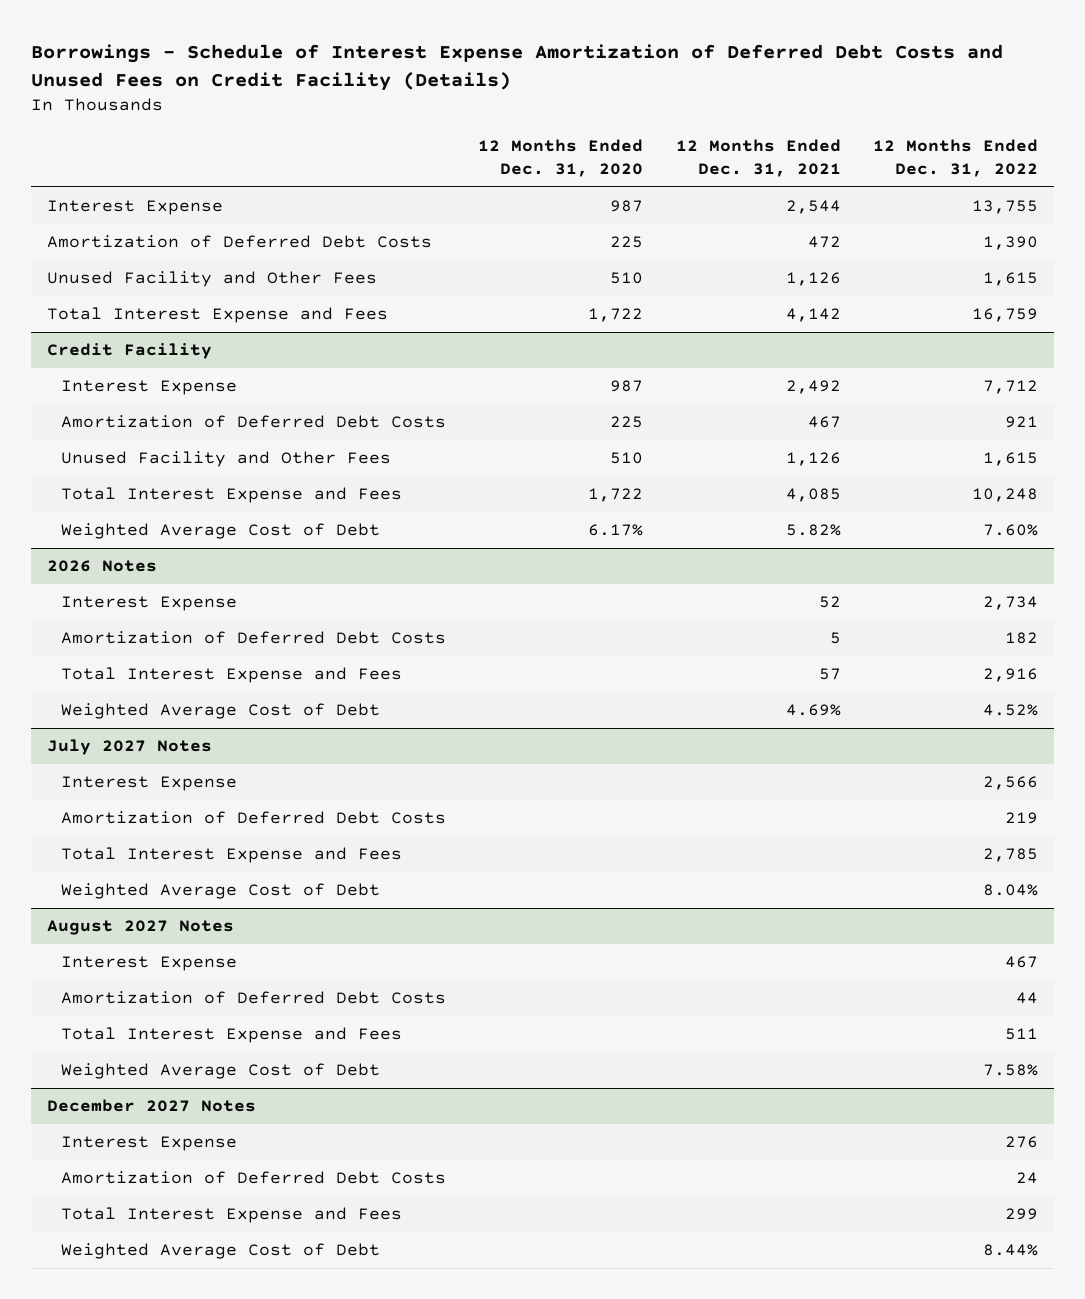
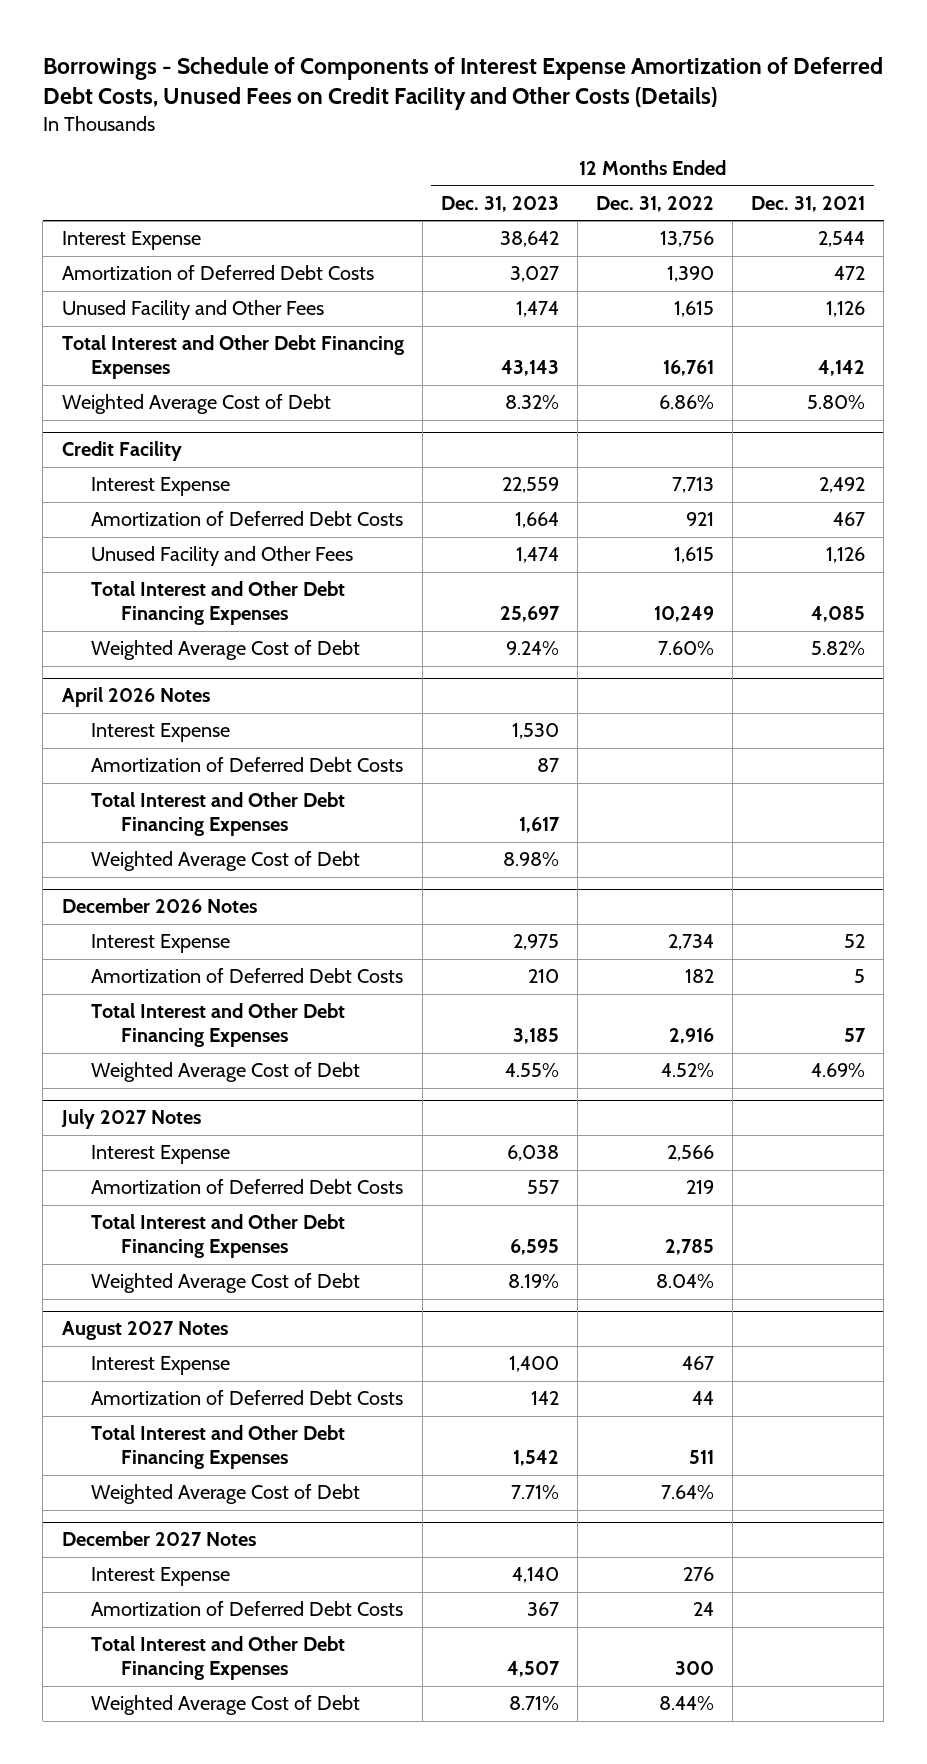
- Borrowings - Schedule of Interest Expense Amortization of Deferred Debt Costs and Unused Fees on Credit Facility (Details)
+ Borrowings - Schedule of Components of Interest Expense Amortization of Deferred Debt Costs, Unused Fees on Credit Facility and Other Costs (Details)
- | 12 Months Ended Dec. 31, 2020 | 12 Months Ended Dec. 31, 2021 | 12 Months Ended Dec. 31, 2022
+ | 12 Months Ended Dec. 31, 2023 | 12 Months Ended Dec. 31, 2022 | 12 Months Ended Dec. 31, 2021
- Interest Expense | 987 | 2,544 | 13,755
+ Interest Expense | 38,642 | 13,756 | 2,544
- Total Interest Expense and Fees | 1,722 | 4,142 | 16,759
+ Total Interest and Other Debt Financing Expenses | 43,143 | 16,761 | 4,142
+ Weighted Average Cost of Debt | 8.32% | 6.86% | 5.80%
@ Credit Facility
- Interest Expense | 987 | 2,492 | 7,712
+ Interest Expense | 22,559 | 7,713 | 2,492
- Total Interest Expense and Fees | 1,722 | 4,085 | 10,248
+ Total Interest and Other Debt Financing Expenses | 25,697 | 10,249 | 4,085
- 2026 Notes
+ April 2026 Notes
+ Interest Expense | 1,530 | |
+ Amortization of Deferred Debt Costs | 87 | |
+ Total Interest and Other Debt Financing Expenses | 1,617 | |
+ Weighted Average Cost of Debt | 8.98% | |
+ December 2026 Notes
- Total Interest Expense and Fees | | 57 | 2,916
+ Total Interest and Other Debt Financing Expenses | 3,185 | 2,916 | 57
@ July 2027 Notes
- Total Interest Expense and Fees | | | 2,785
+ Total Interest and Other Debt Financing Expenses | 6,595 | 2,785 |
@ August 2027 Notes
- Total Interest Expense and Fees | | | 511
- Weighted Average Cost of Debt | | | 7.58%
+ Total Interest and Other Debt Financing Expenses | 1,542 | 511 |
+ Weighted Average Cost of Debt | 7.71% | 7.64% |
@ December 2027 Notes
- Total Interest Expense and Fees | | | 299
+ Total Interest and Other Debt Financing Expenses | 4,507 | 300 |

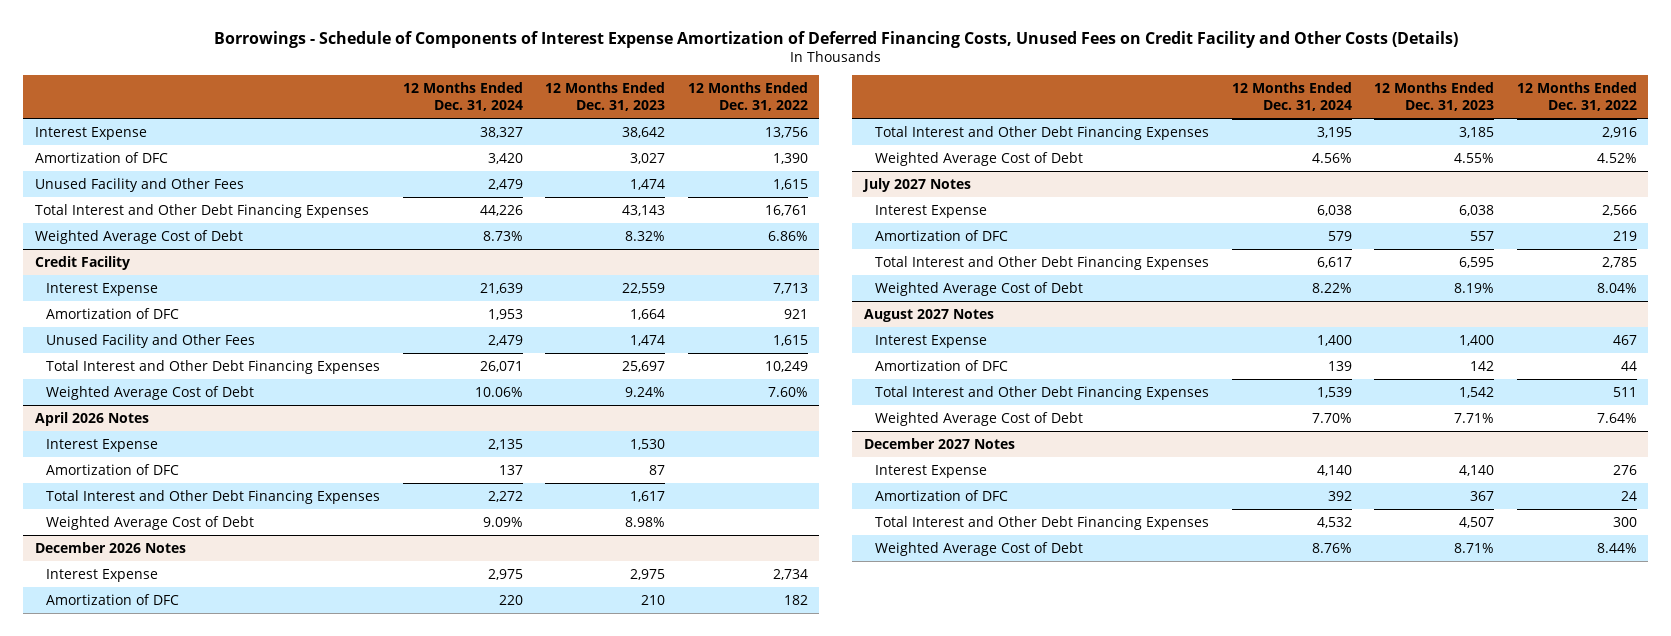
- Borrowings - Schedule of Components of Interest Expense Amortization of Deferred Debt Costs, Unused Fees on Credit Facility and Other Costs (Details)
+ Borrowings - Schedule of Components of Interest Expense Amortization of Deferred Financing Costs, Unused Fees on Credit Facility and Other Costs (Details)
- | 12 Months Ended Dec. 31, 2023 | 12 Months Ended Dec. 31, 2022 | 12 Months Ended Dec. 31, 2021
+ | 12 Months Ended Dec. 31, 2024 | 12 Months Ended Dec. 31, 2023 | 12 Months Ended Dec. 31, 2022
- Amortization of Deferred Debt Costs | 3,027 | 1,390 | 472
+ Amortization of DFC | 3,420 | 3,027 | 1,390
@ Credit Facility
- Amortization of Deferred Debt Costs | 1,664 | 921 | 467
+ Amortization of DFC | 1,953 | 1,664 | 921
@ April 2026 Notes
- Amortization of Deferred Debt Costs | 87 | |
+ Amortization of DFC | 137 | 87 |
@ December 2026 Notes
- Amortization of Deferred Debt Costs | 210 | 182 | 5
+ Amortization of DFC | 220 | 210 | 182
@ July 2027 Notes
- Amortization of Deferred Debt Costs | 557 | 219 |
+ Amortization of DFC | 579 | 557 | 219
@ August 2027 Notes
- Amortization of Deferred Debt Costs | 142 | 44 |
+ Amortization of DFC | 139 | 142 | 44
@ December 2027 Notes
- Amortization of Deferred Debt Costs | 367 | 24 |
+ Amortization of DFC | 392 | 367 | 24

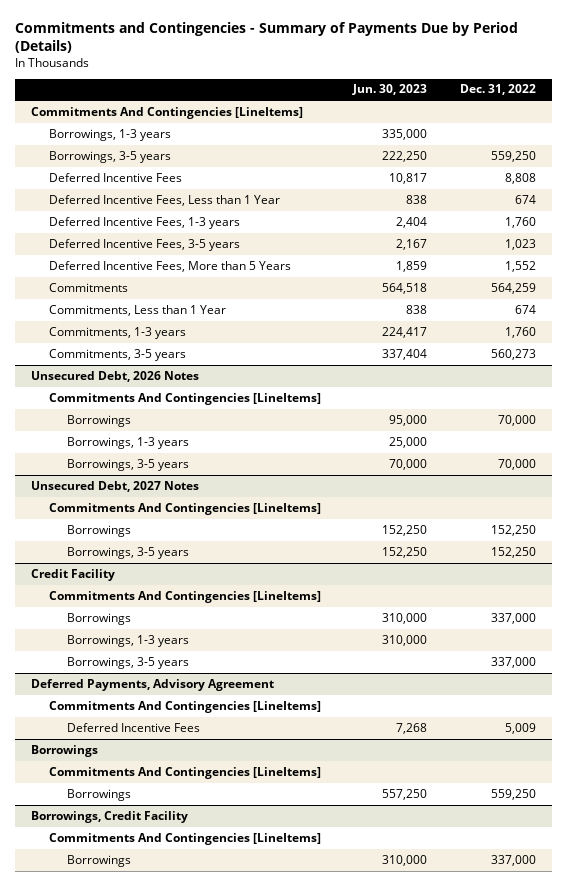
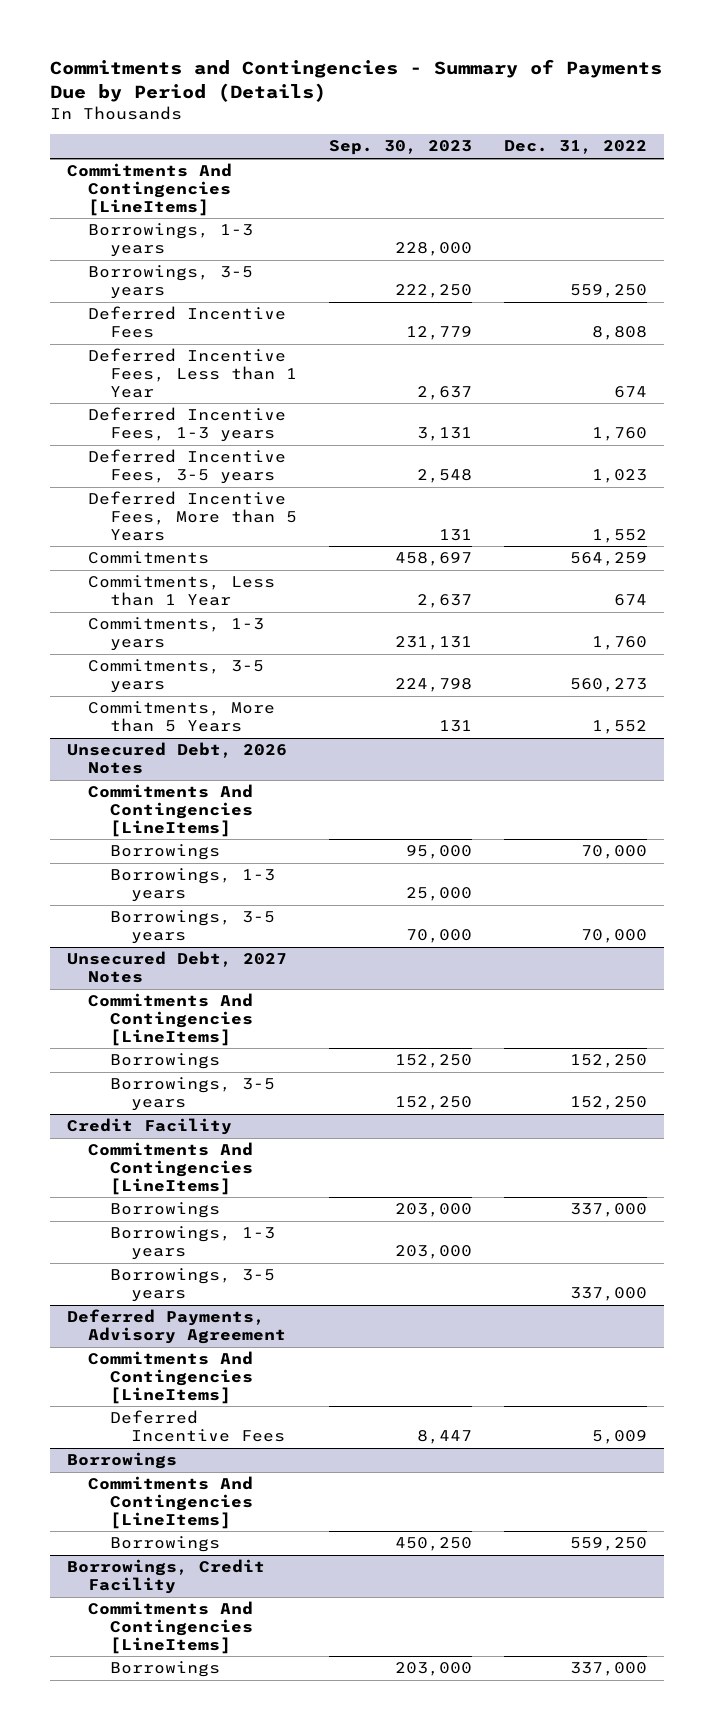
- | Jun. 30, 2023 | Dec. 31, 2022
+ | Sep. 30, 2023 | Dec. 31, 2022
+ Commitments, More than 5 Years | 131 | 1,552

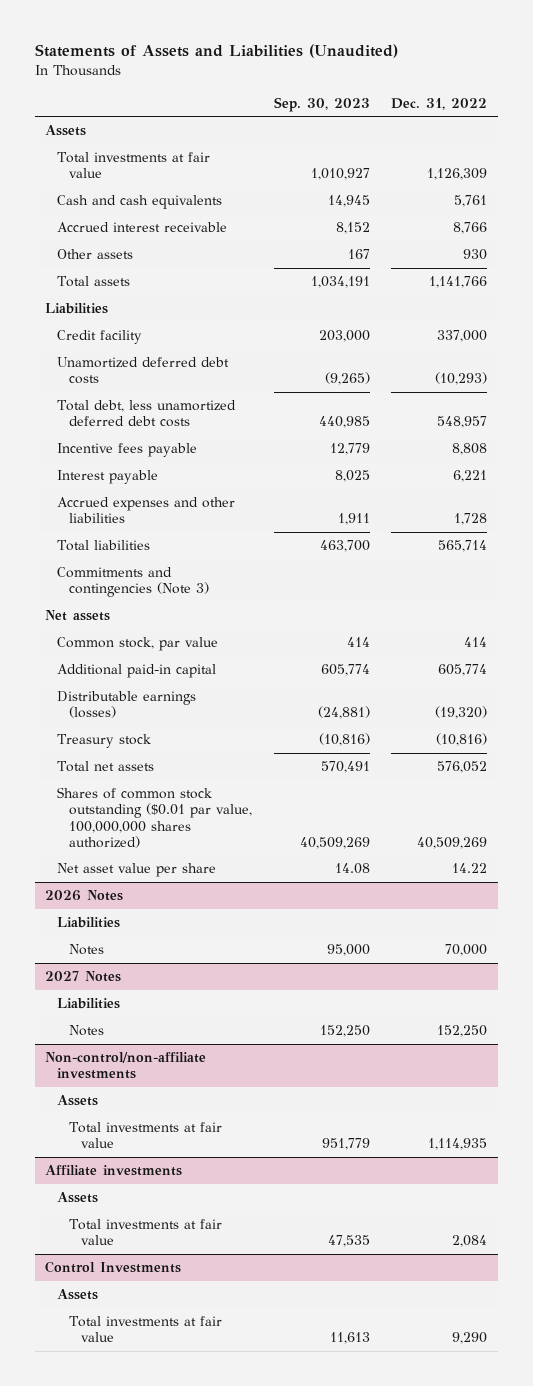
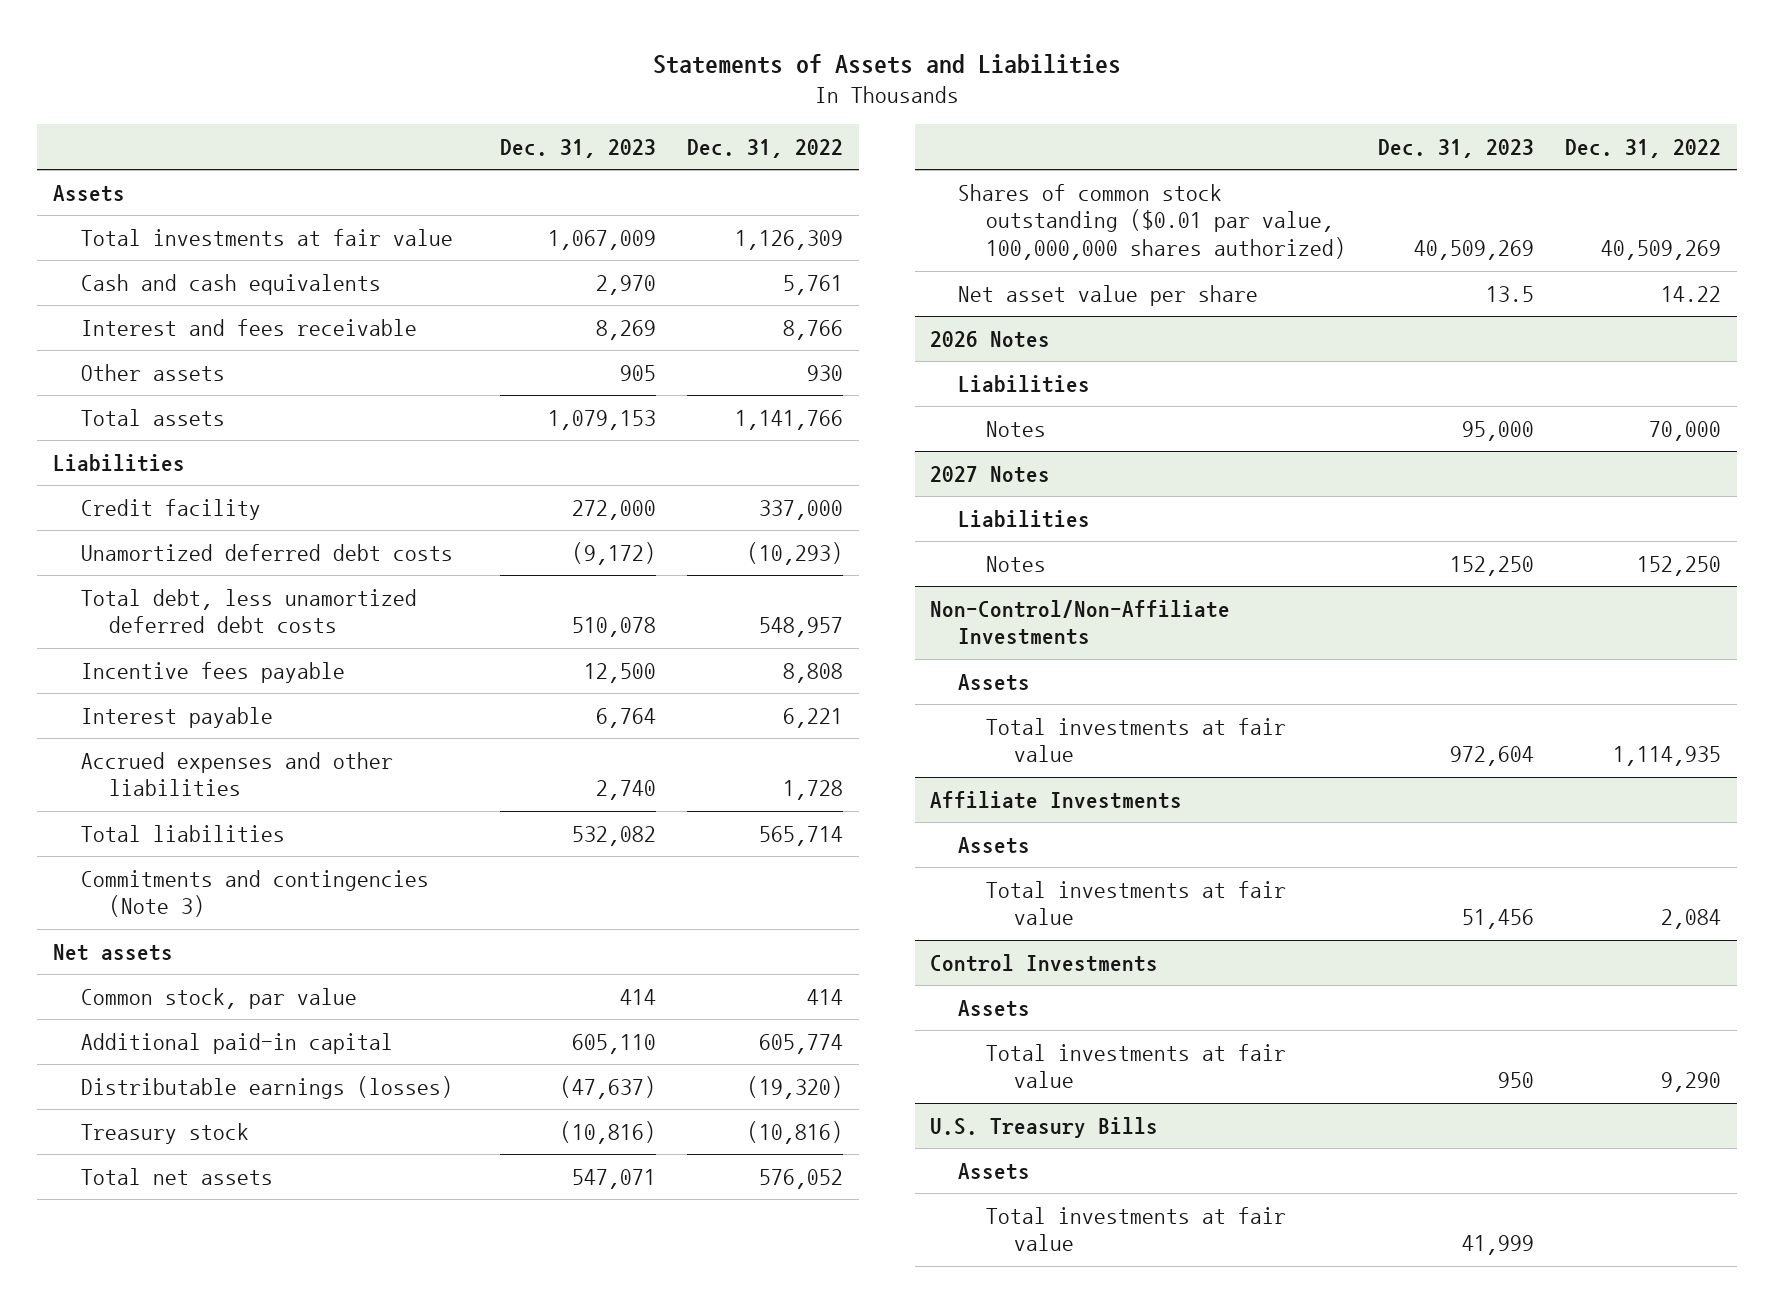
- Statements of Assets and Liabilities (Unaudited)
+ Statements of Assets and Liabilities
- | Sep. 30, 2023 | Dec. 31, 2022
+ | Dec. 31, 2023 | Dec. 31, 2022
- Accrued interest receivable | 8,152 | 8,766
+ Interest and fees receivable | 8,269 | 8,766
- Non-control/non-affiliate investments
+ Non-Control/Non-Affiliate Investments
- Affiliate investments
+ Affiliate Investments
+ U.S. Treasury Bills
+ Assets
+ Total investments at fair value | 41,999 |

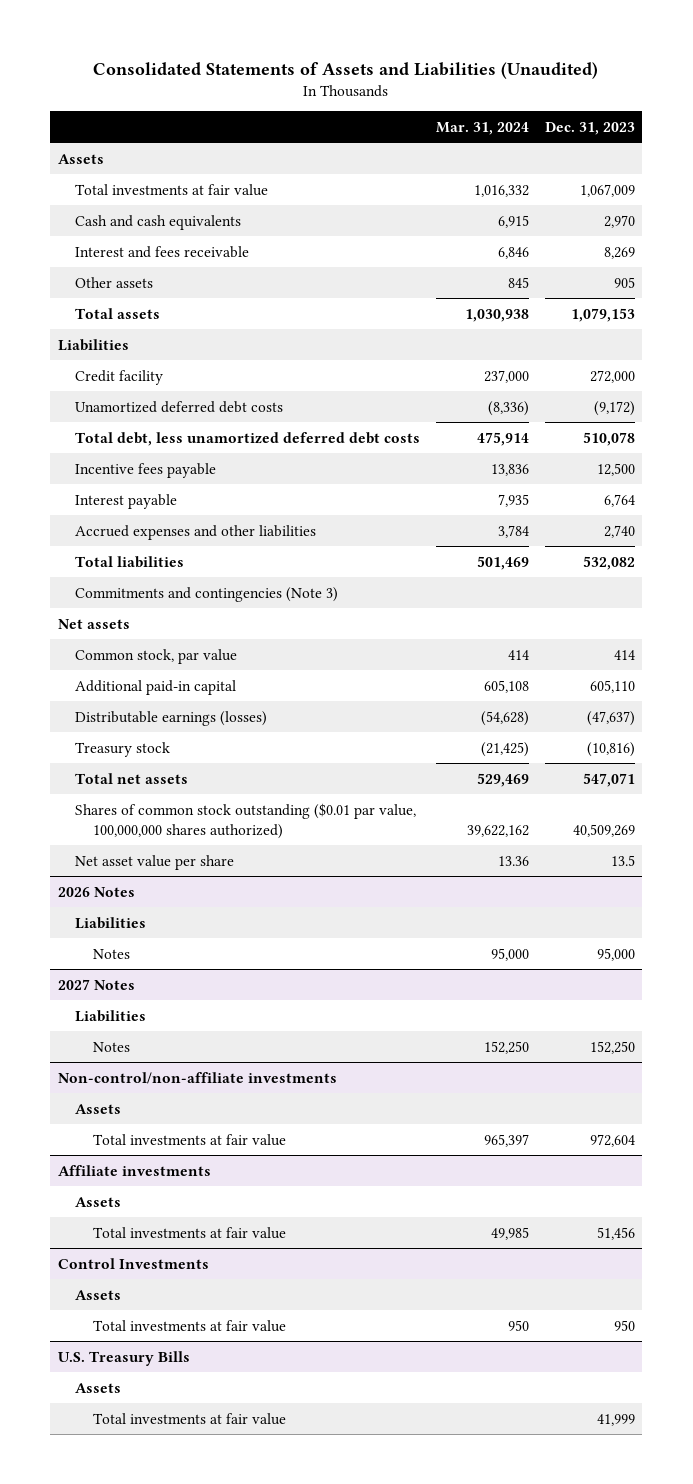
- Statements of Assets and Liabilities
+ Consolidated Statements of Assets and Liabilities (Unaudited)
- | Dec. 31, 2023 | Dec. 31, 2022
+ | Mar. 31, 2024 | Dec. 31, 2023
- Non-Control/Non-Affiliate Investments
+ Non-control/non-affiliate investments
- Affiliate Investments
+ Affiliate investments

